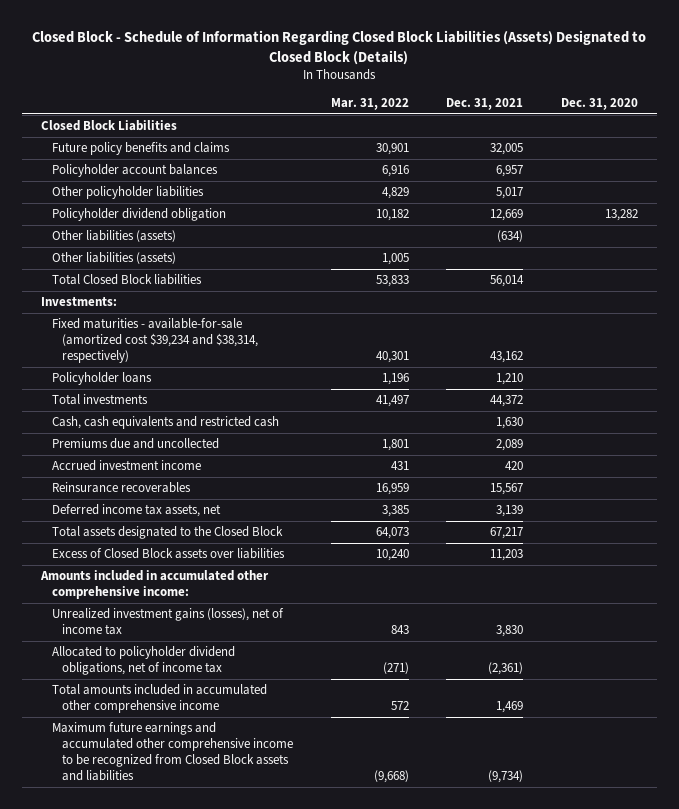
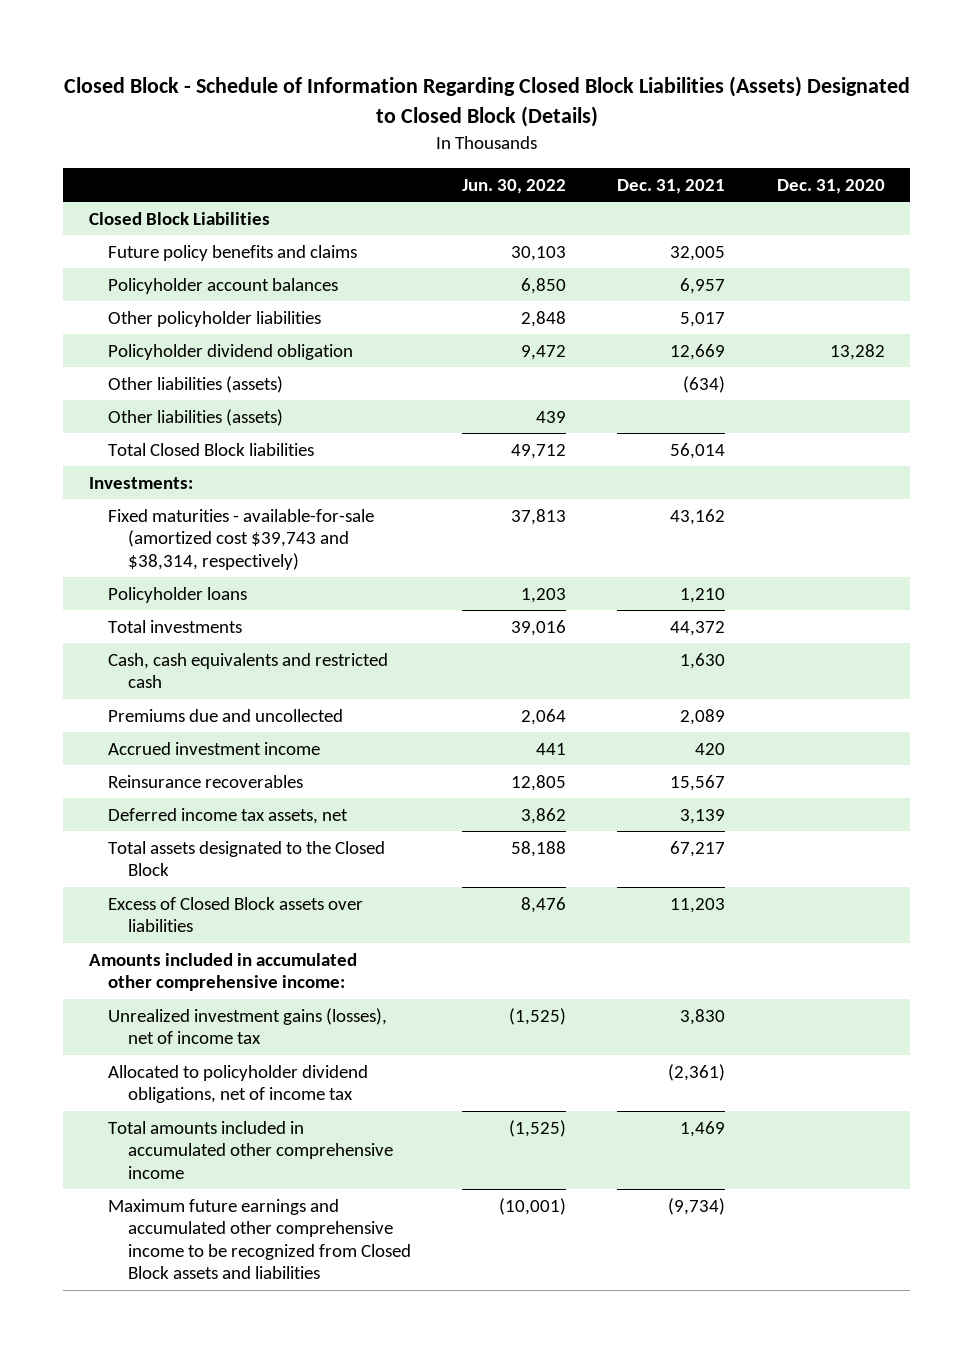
- | Mar. 31, 2022 | Dec. 31, 2021 | Dec. 31, 2020
+ | Jun. 30, 2022 | Dec. 31, 2021 | Dec. 31, 2020
- Fixed maturities - available-for-sale (amortized cost $39,234 and $38,314, respectively) | 40,301 | 43,162 |
+ Fixed maturities - available-for-sale (amortized cost $39,743 and $38,314, respectively) | 37,813 | 43,162 |

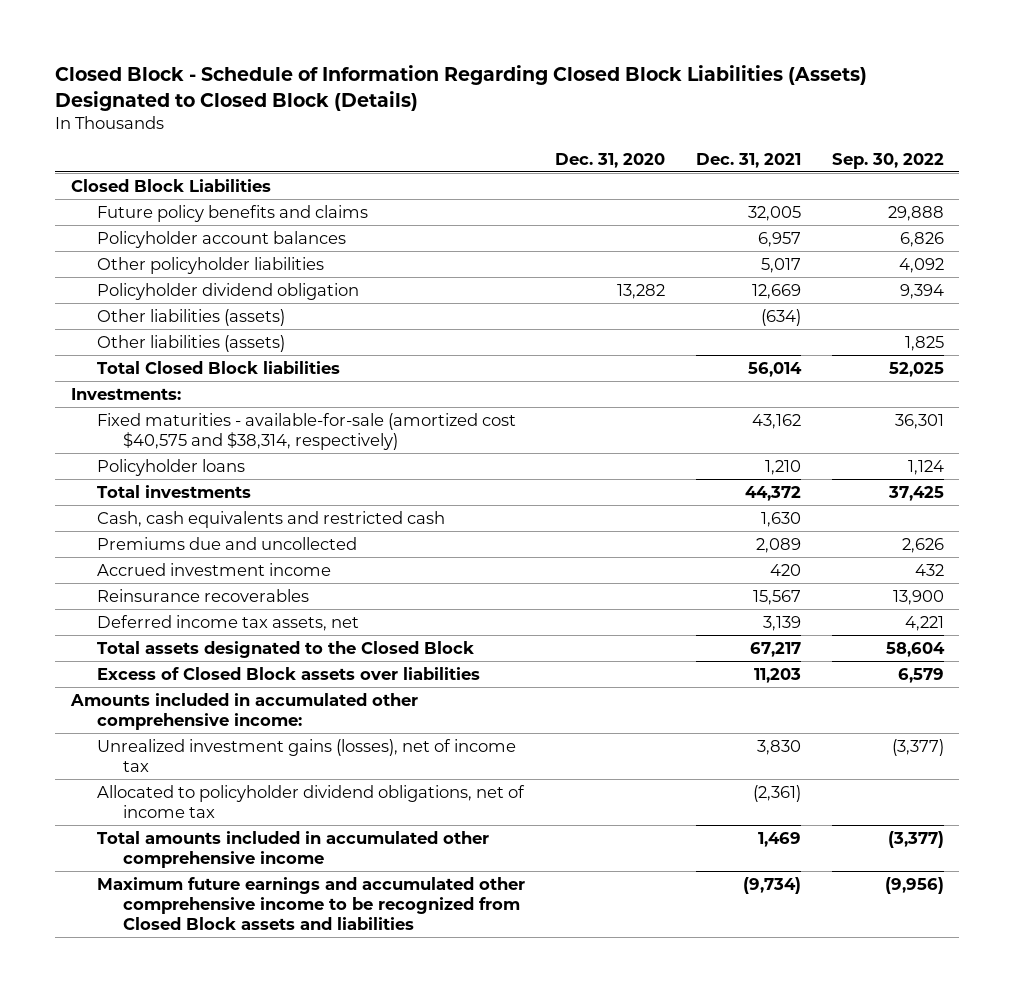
- | Jun. 30, 2022 | Dec. 31, 2021 | Dec. 31, 2020
+ | Dec. 31, 2020 | Dec. 31, 2021 | Sep. 30, 2022
- Fixed maturities - available-for-sale (amortized cost $39,743 and $38,314, respectively) | 37,813 | 43,162 |
+ Fixed maturities - available-for-sale (amortized cost $40,575 and $38,314, respectively) | | 43,162 | 36,301

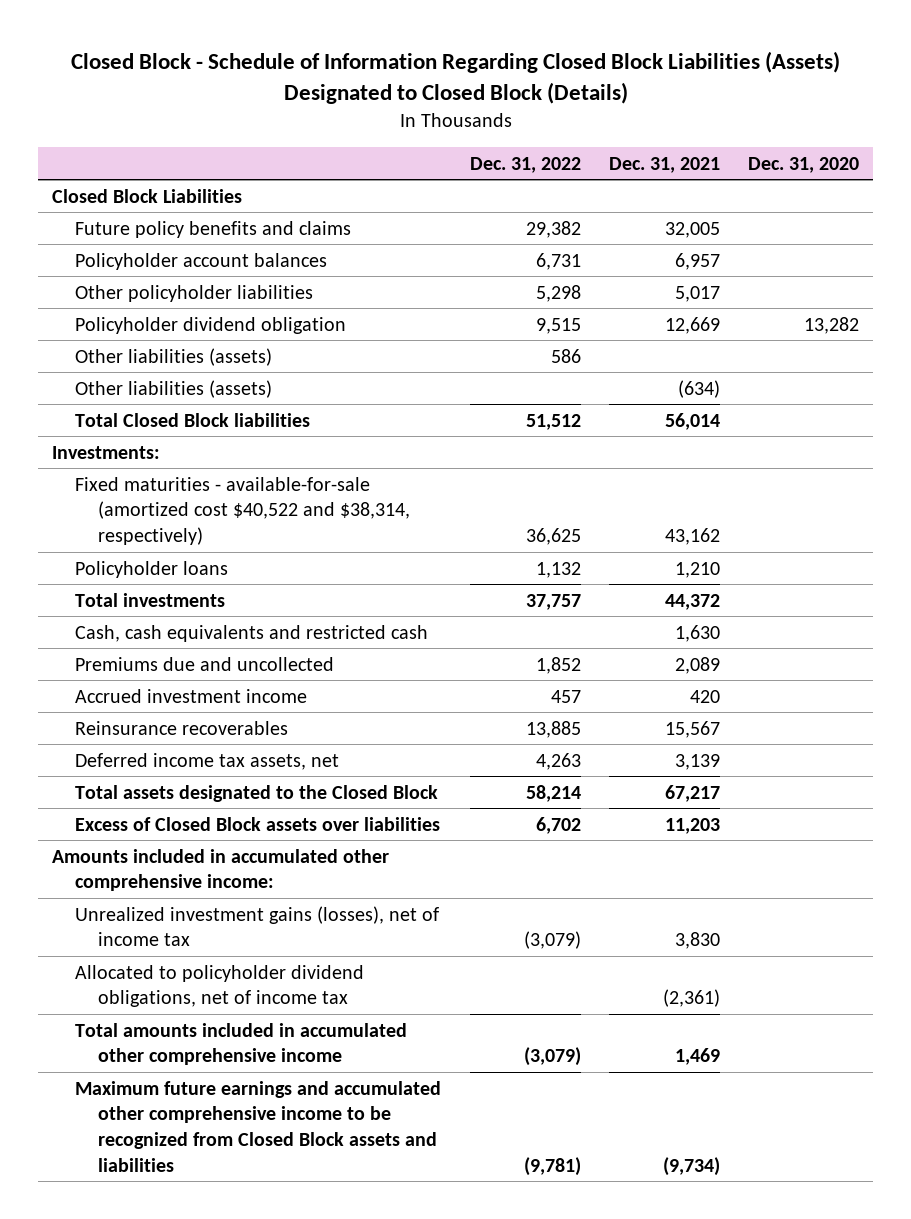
- | Dec. 31, 2020 | Dec. 31, 2021 | Sep. 30, 2022
+ | Dec. 31, 2022 | Dec. 31, 2021 | Dec. 31, 2020
moved down: Other liabilities (assets) | | (634) |
- Fixed maturities - available-for-sale (amortized cost $40,575 and $38,314, respectively) | | 43,162 | 36,301
+ Fixed maturities - available-for-sale (amortized cost $40,522 and $38,314, respectively) | 36,625 | 43,162 |

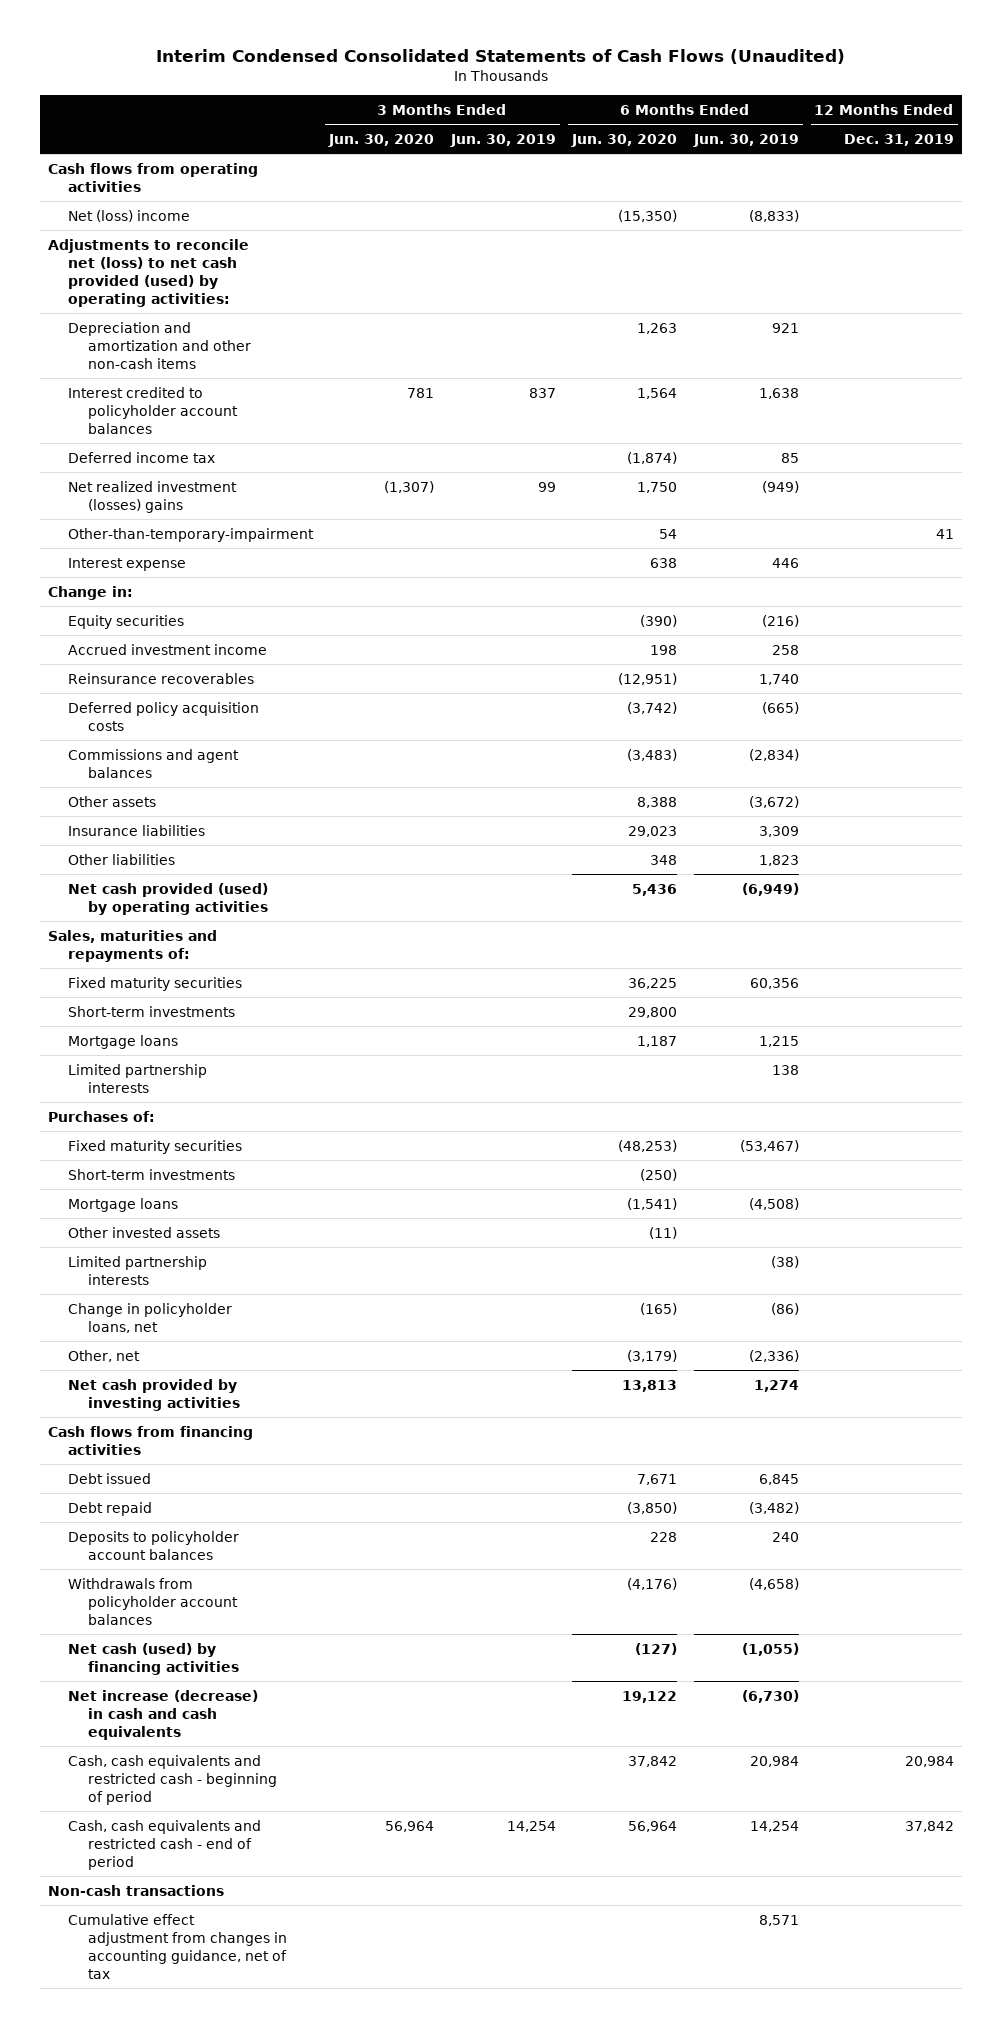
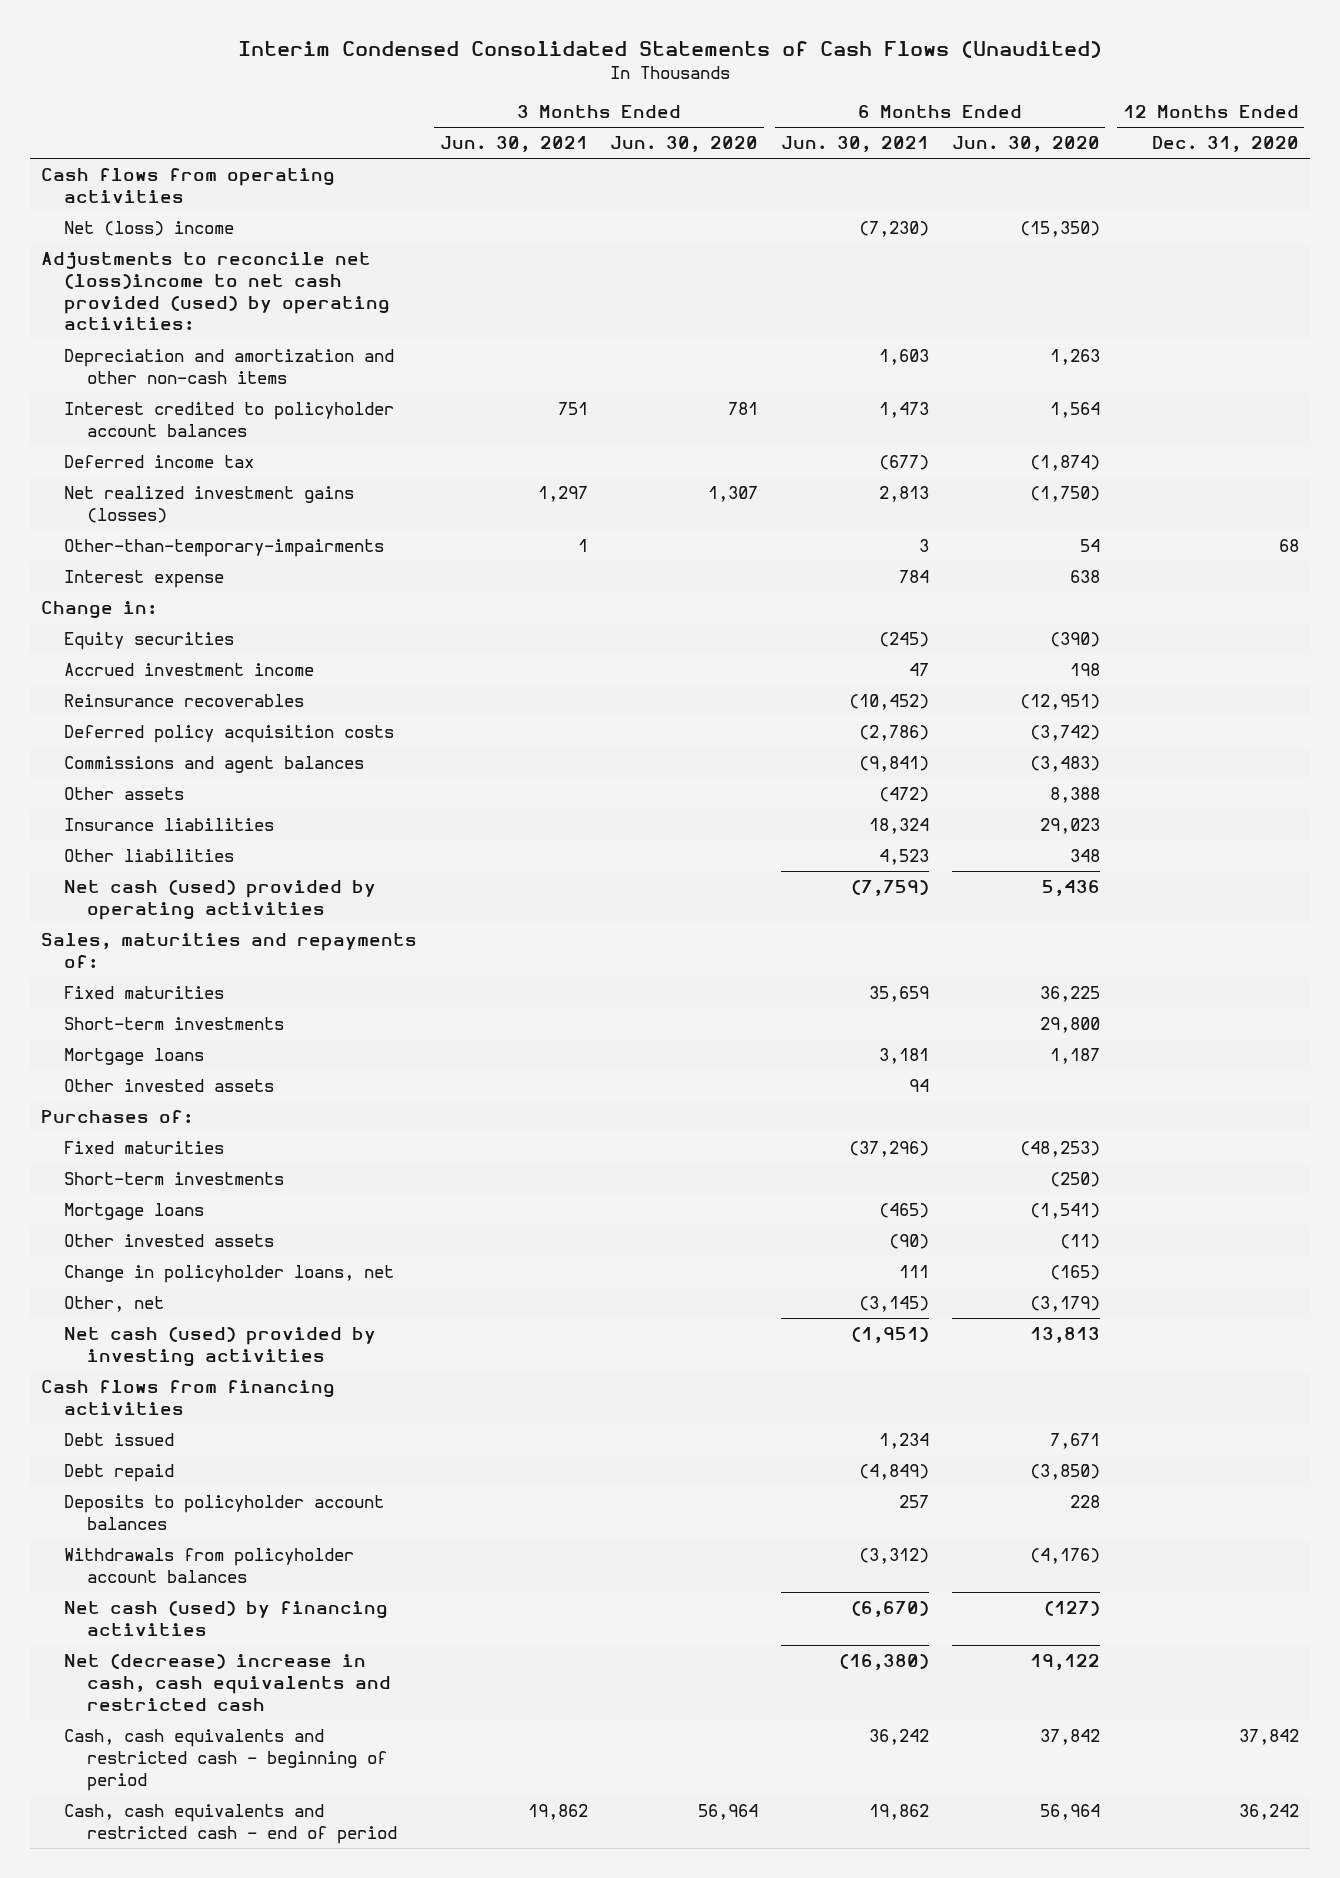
- | 3 Months Ended Jun. 30, 2020 | 3 Months Ended Jun. 30, 2019 | 6 Months Ended Jun. 30, 2020 | 6 Months Ended Jun. 30, 2019 | 12 Months Ended Dec. 31, 2019
+ | 3 Months Ended Jun. 30, 2021 | 3 Months Ended Jun. 30, 2020 | 6 Months Ended Jun. 30, 2021 | 6 Months Ended Jun. 30, 2020 | 12 Months Ended Dec. 31, 2020
- Adjustments to reconcile net (loss) to net cash provided (used) by operating activities:
+ Adjustments to reconcile net (loss)income to net cash provided (used) by operating activities:
- Net realized investment (losses) gains | (1,307) | 99 | 1,750 | (949) |
- Other-than-temporary-impairment | | | 54 | | 41
+ Net realized investment gains (losses) | 1,297 | 1,307 | 2,813 | (1,750) |
+ Other-than-temporary-impairments | 1 | | 3 | 54 | 68
- Net cash provided (used) by operating activities | | | 5,436 | (6,949) |
+ Net cash (used) provided by operating activities | | | (7,759) | 5,436 |
- Fixed maturity securities | | | 36,225 | 60,356 |
+ Fixed maturities | | | 35,659 | 36,225 |
- Limited partnership interests | | | | 138 |
+ Other invested assets | | | 94 | |
- Fixed maturity securities | | | (48,253) | (53,467) |
+ Fixed maturities | | | (37,296) | (48,253) |
- Limited partnership interests | | | | (38) |
- Net cash provided by investing activities | | | 13,813 | 1,274 |
+ Net cash (used) provided by investing activities | | | (1,951) | 13,813 |
- Net increase (decrease) in cash and cash equivalents | | | 19,122 | (6,730) |
+ Net (decrease) increase in cash, cash equivalents and restricted cash | | | (16,380) | 19,122 |
- Non-cash transactions
- Cumulative effect adjustment from changes in accounting guidance, net of tax | | | | 8,571 |

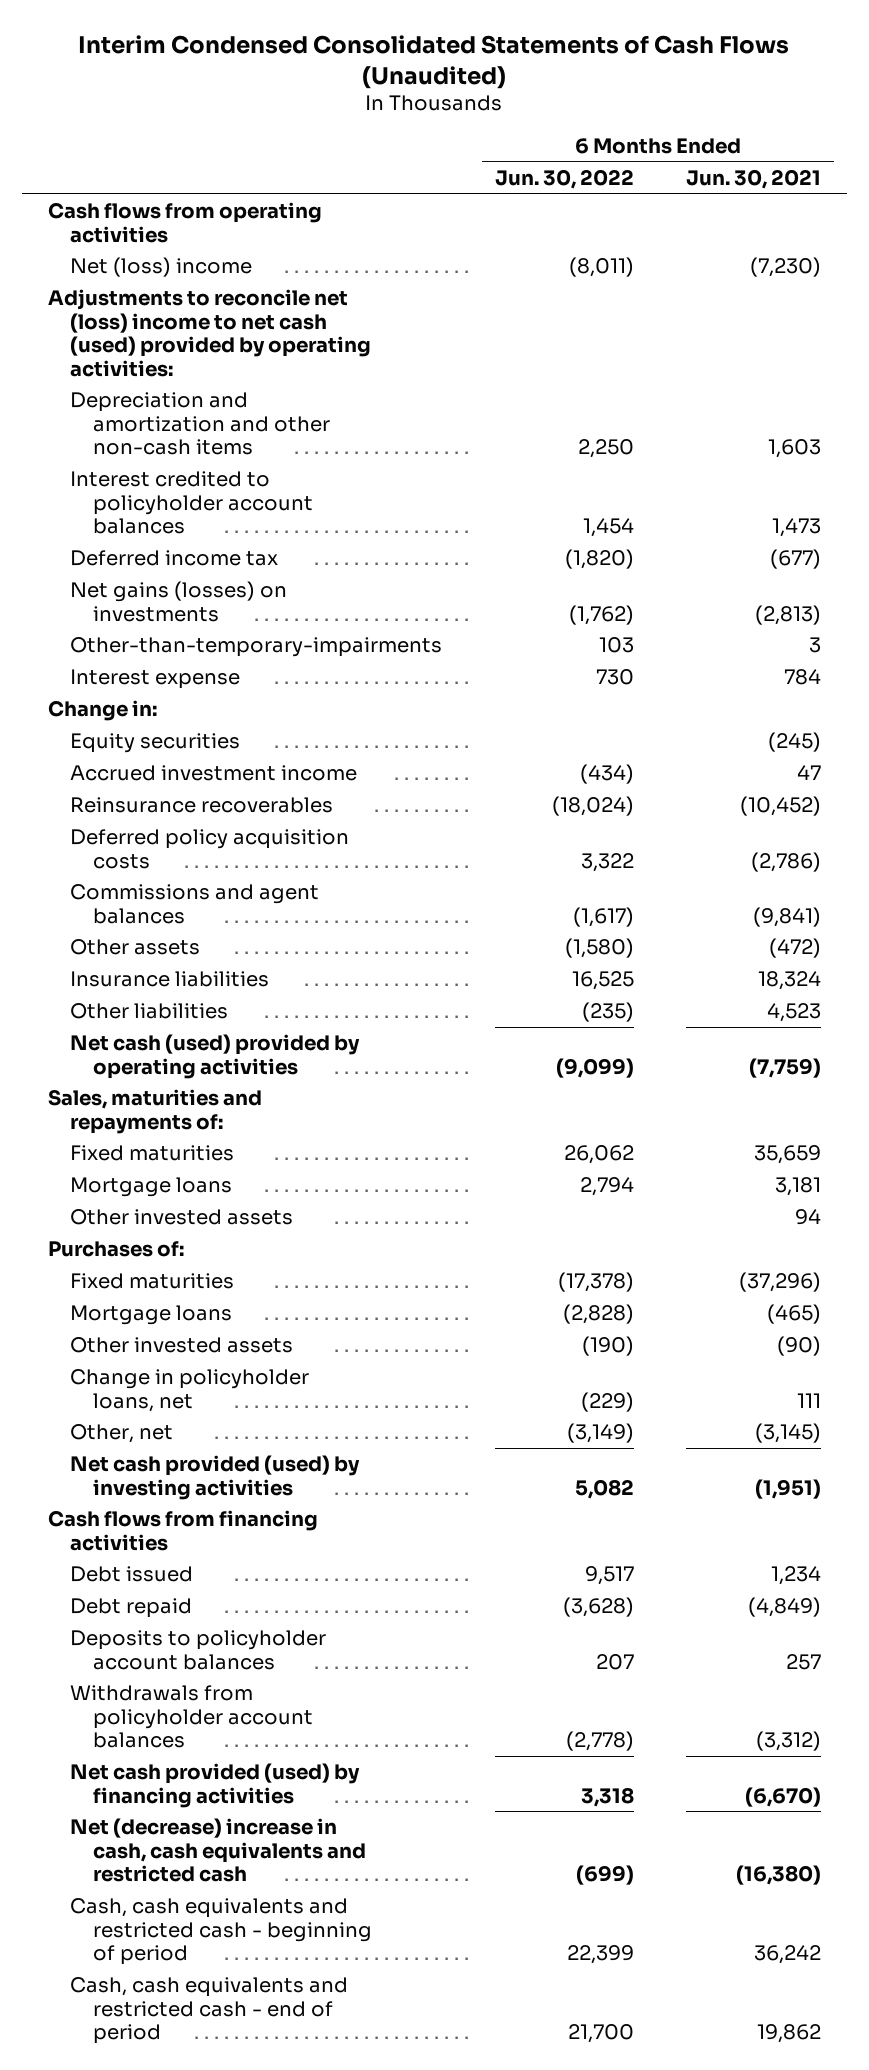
- | 3 Months Ended Jun. 30, 2021 | 3 Months Ended Jun. 30, 2020 | 6 Months Ended Jun. 30, 2021 | 6 Months Ended Jun. 30, 2020 | 12 Months Ended Dec. 31, 2020
+ | 6 Months Ended Jun. 30, 2022 | 6 Months Ended Jun. 30, 2021
- Adjustments to reconcile net (loss)income to net cash provided (used) by operating activities:
+ Adjustments to reconcile net (loss) income to net cash (used) provided by operating activities:
- Net realized investment gains (losses) | 1,297 | 1,307 | 2,813 | (1,750) |
+ Net gains (losses) on investments | (1,762) | (2,813)
- Short-term investments | | | | 29,800 |
- Short-term investments | | | | (250) |
- Net cash (used) provided by investing activities | | | (1,951) | 13,813 |
+ Net cash provided (used) by investing activities | 5,082 | (1,951)
- Net cash (used) by financing activities | | | (6,670) | (127) |
+ Net cash provided (used) by financing activities | 3,318 | (6,670)

